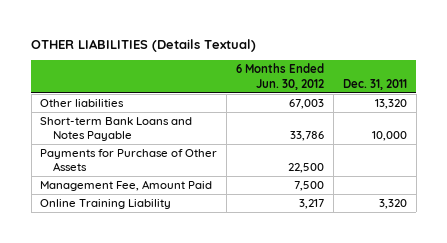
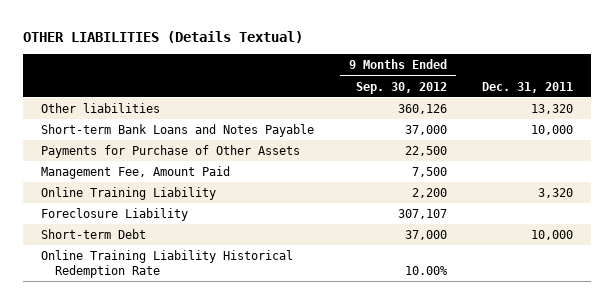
- | 6 Months Ended Jun. 30, 2012 | Dec. 31, 2011
+ | 9 Months Ended Sep. 30, 2012 | Dec. 31, 2011
+ Foreclosure Liability | 307,107 |
+ Short-term Debt | 37,000 | 10,000
+ Online Training Liability Historical Redemption Rate | 10.00% |

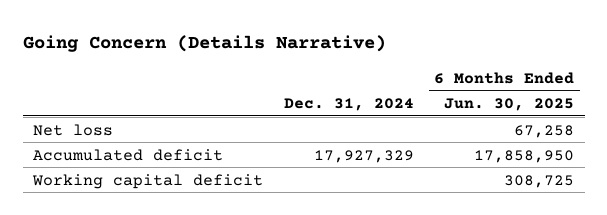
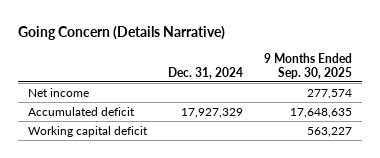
- | Dec. 31, 2024 | 6 Months Ended Jun. 30, 2025
+ | Dec. 31, 2024 | 9 Months Ended Sep. 30, 2025
- Net loss | | 67,258
+ Net income | | 277,574

